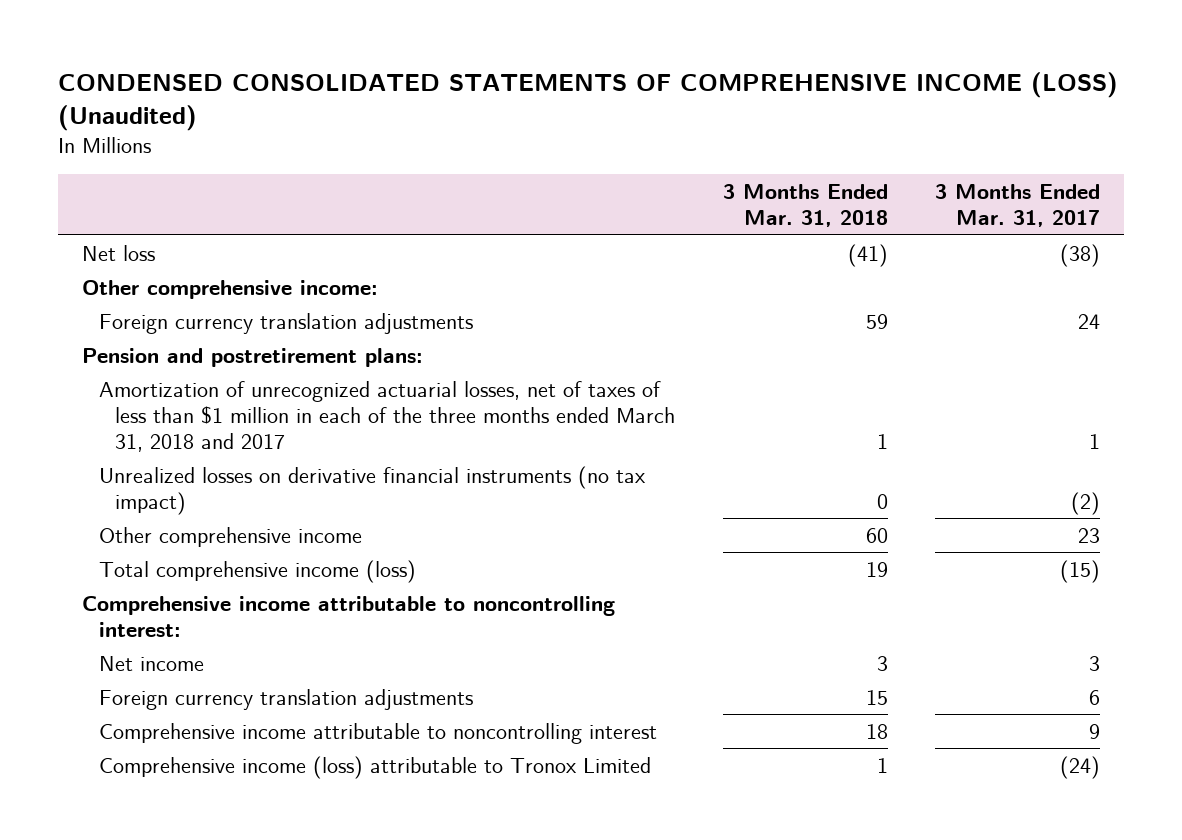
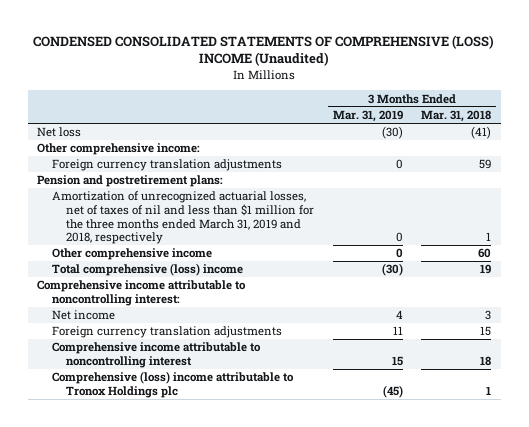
- CONDENSED CONSOLIDATED STATEMENTS OF COMPREHENSIVE INCOME (LOSS) (Unaudited)
+ CONDENSED CONSOLIDATED STATEMENTS OF COMPREHENSIVE (LOSS) INCOME (Unaudited)
- | 3 Months Ended Mar. 31, 2018 | 3 Months Ended Mar. 31, 2017
+ | 3 Months Ended Mar. 31, 2019 | 3 Months Ended Mar. 31, 2018
- Amortization of unrecognized actuarial losses, net of taxes of less than $1 million in each of the three months ended March 31, 2018 and 2017 | 1 | 1
- Unrealized losses on derivative financial instruments (no tax impact) | 0 | (2)
+ Amortization of unrecognized actuarial losses, net of taxes of nil and less than $1 million for the three months ended March 31, 2019 and 2018, respectively | 0 | 1
- Total comprehensive income (loss) | 19 | (15)
+ Total comprehensive (loss) income | (30) | 19
- Comprehensive income (loss) attributable to Tronox Limited | 1 | (24)
+ Comprehensive (loss) income attributable to Tronox Holdings plc | (45) | 1

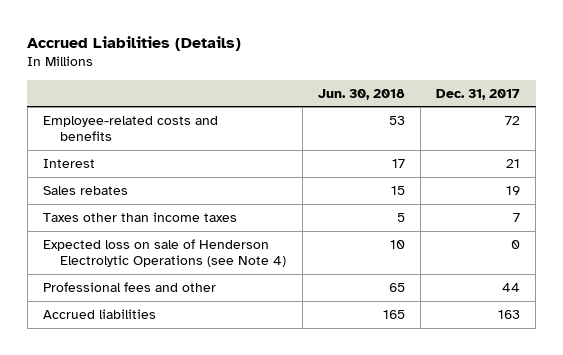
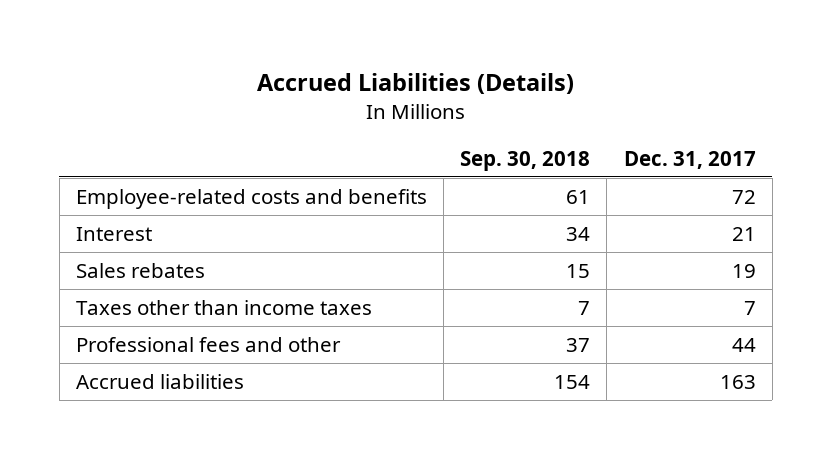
- | Jun. 30, 2018 | Dec. 31, 2017
+ | Sep. 30, 2018 | Dec. 31, 2017
- Expected loss on sale of Henderson Electrolytic Operations (see Note 4) | 10 | 0

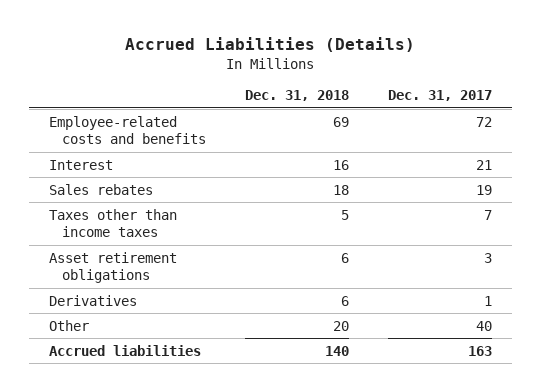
- | Sep. 30, 2018 | Dec. 31, 2017
+ | Dec. 31, 2018 | Dec. 31, 2017
- Professional fees and other | 37 | 44
+ Asset retirement obligations | 6 | 3
+ Derivatives | 6 | 1
+ Other | 20 | 40

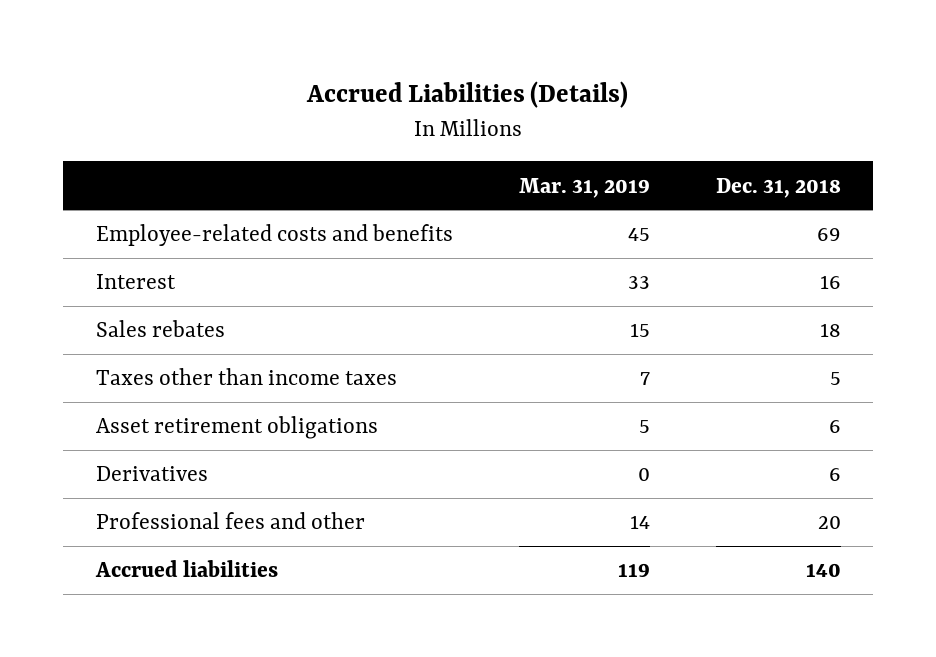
- | Dec. 31, 2018 | Dec. 31, 2017
+ | Mar. 31, 2019 | Dec. 31, 2018
- Other | 20 | 40
+ Professional fees and other | 14 | 20

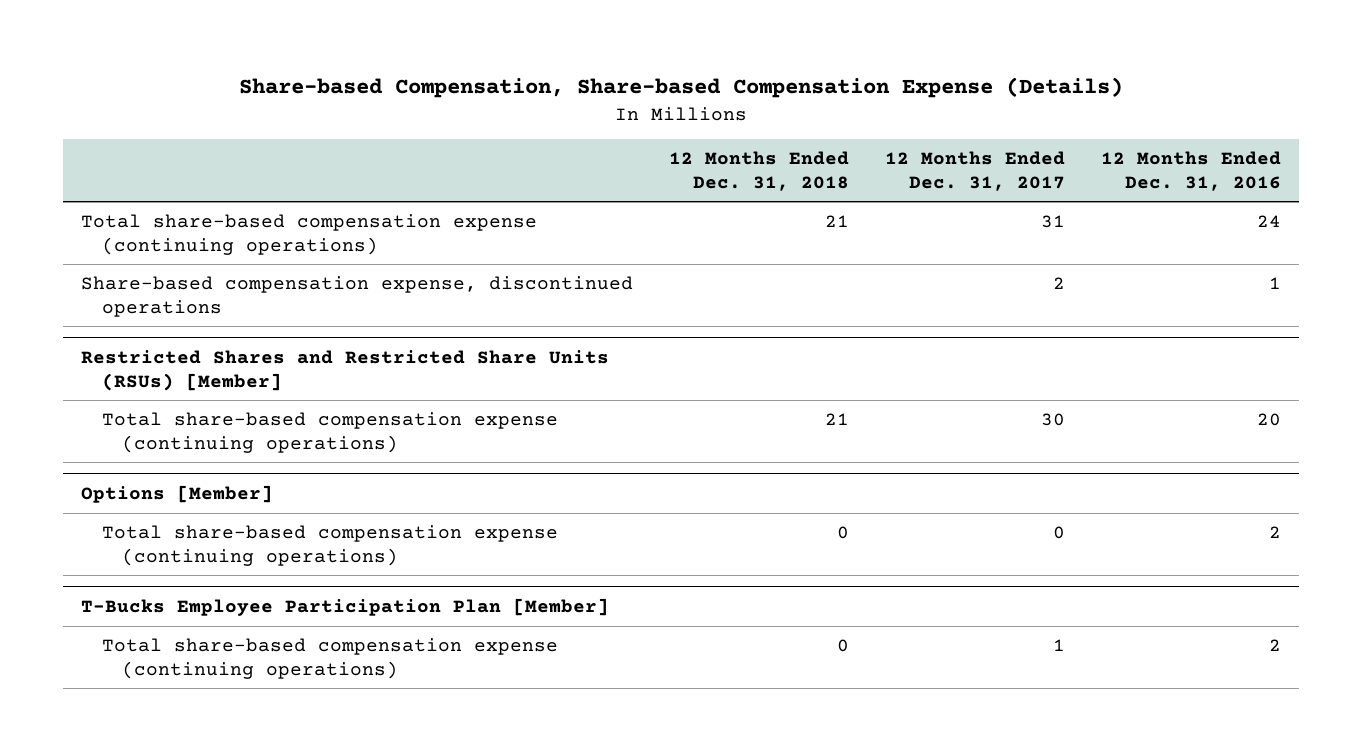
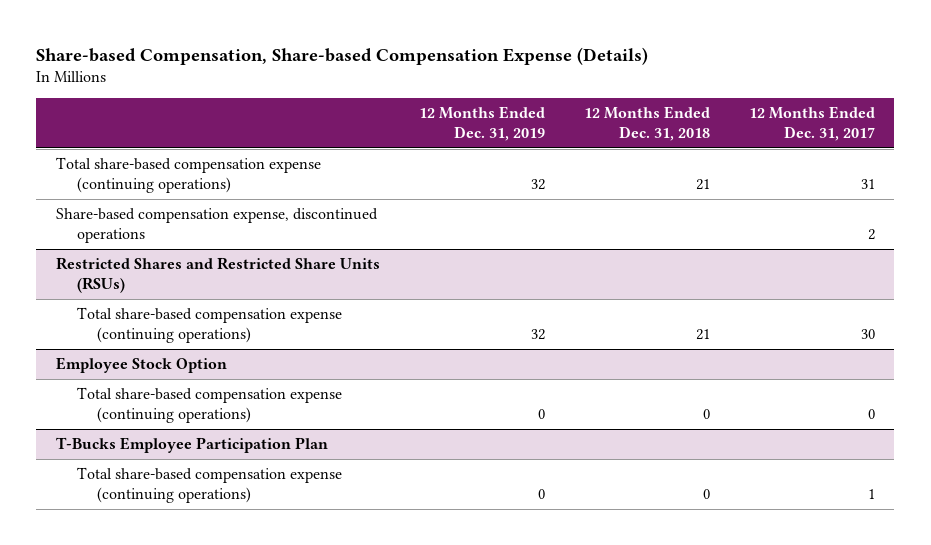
- | 12 Months Ended Dec. 31, 2018 | 12 Months Ended Dec. 31, 2017 | 12 Months Ended Dec. 31, 2016
+ | 12 Months Ended Dec. 31, 2019 | 12 Months Ended Dec. 31, 2018 | 12 Months Ended Dec. 31, 2017
- Restricted Shares and Restricted Share Units (RSUs) [Member]
+ Restricted Shares and Restricted Share Units (RSUs)
- Options [Member]
+ Employee Stock Option
- T-Bucks Employee Participation Plan [Member]
+ T-Bucks Employee Participation Plan

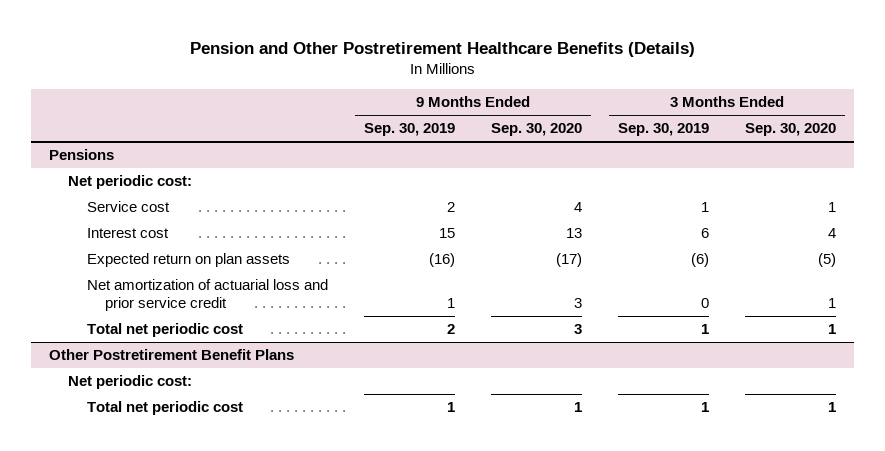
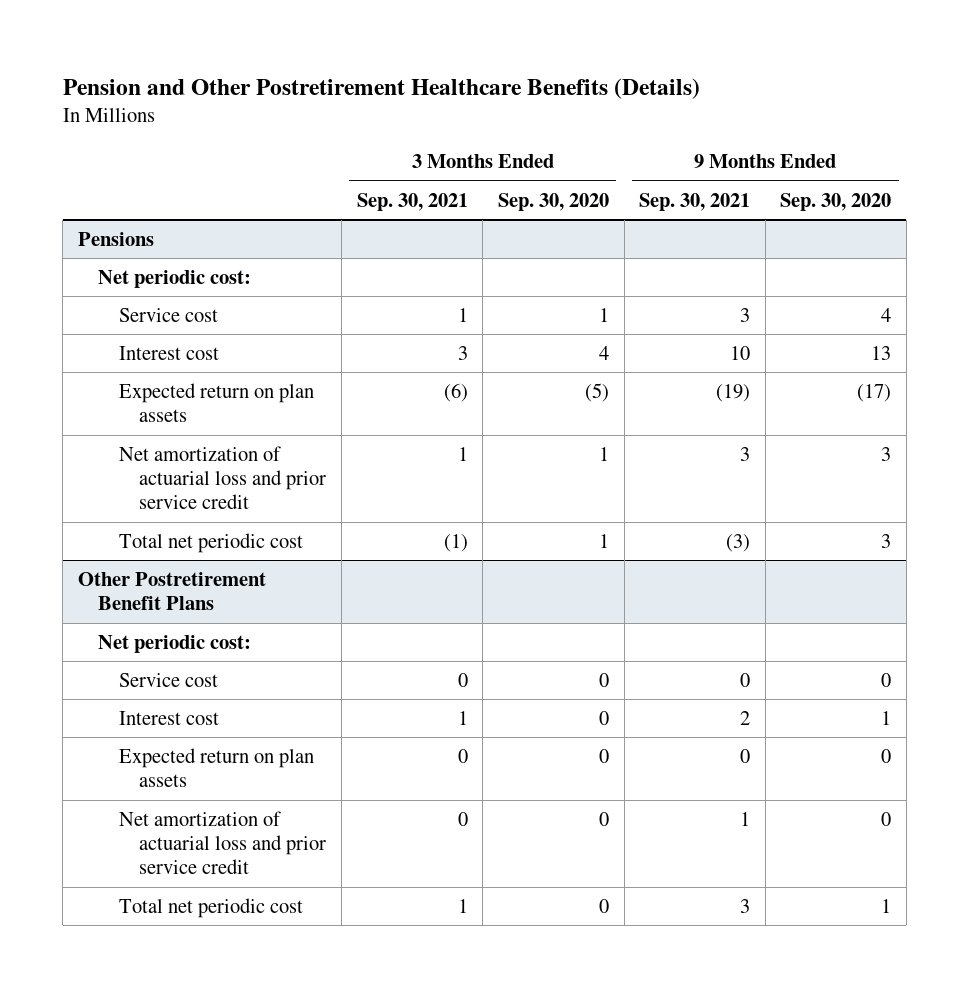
- | 9 Months Ended Sep. 30, 2019 | 9 Months Ended Sep. 30, 2020 | 3 Months Ended Sep. 30, 2019 | 3 Months Ended Sep. 30, 2020
+ | 3 Months Ended Sep. 30, 2021 | 3 Months Ended Sep. 30, 2020 | 9 Months Ended Sep. 30, 2021 | 9 Months Ended Sep. 30, 2020
@ Other Postretirement Benefit Plans
- Total net periodic cost | 1 | 1 | 1 | 1
+ Service cost | 0 | 0 | 0 | 0
+ Interest cost | 1 | 0 | 2 | 1
+ Expected return on plan assets | 0 | 0 | 0 | 0
+ Net amortization of actuarial loss and prior service credit | 0 | 0 | 1 | 0
+ Total net periodic cost | 1 | 0 | 3 | 1

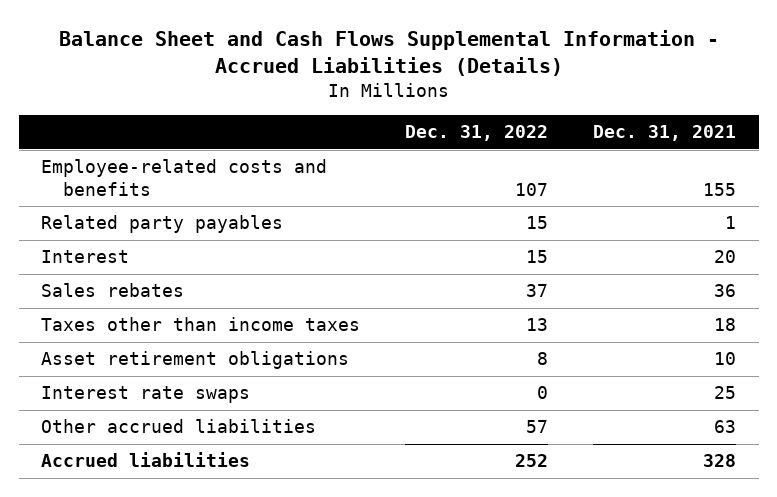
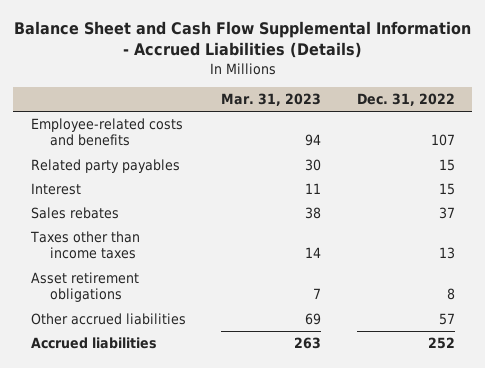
- Balance Sheet and Cash Flows Supplemental Information - Accrued Liabilities (Details)
+ Balance Sheet and Cash Flow Supplemental Information - Accrued Liabilities (Details)
- | Dec. 31, 2022 | Dec. 31, 2021
+ | Mar. 31, 2023 | Dec. 31, 2022
- Interest rate swaps | 0 | 25

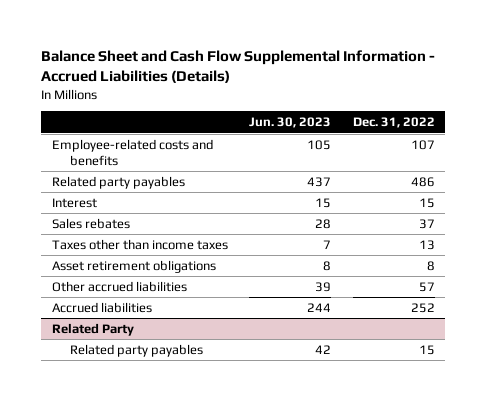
- | Mar. 31, 2023 | Dec. 31, 2022
+ | Jun. 30, 2023 | Dec. 31, 2022
- Related party payables | 30 | 15
+ Related party payables | 437 | 486
+ Related Party
+ Related party payables | 42 | 15

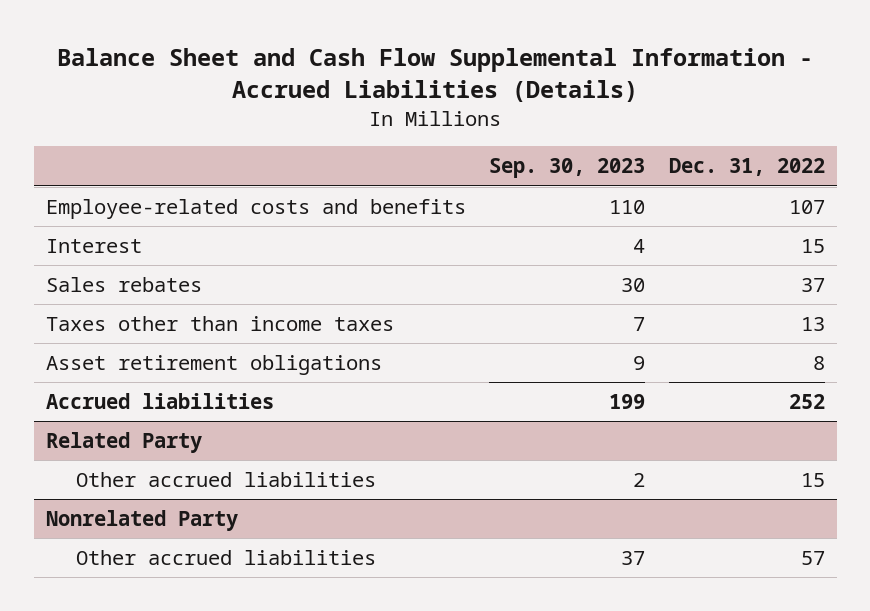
- | Jun. 30, 2023 | Dec. 31, 2022
+ | Sep. 30, 2023 | Dec. 31, 2022
- Related party payables | 437 | 486
- Other accrued liabilities | 39 | 57
@ Related Party
- Related party payables | 42 | 15
+ Other accrued liabilities | 2 | 15
+ Nonrelated Party
+ Other accrued liabilities | 37 | 57

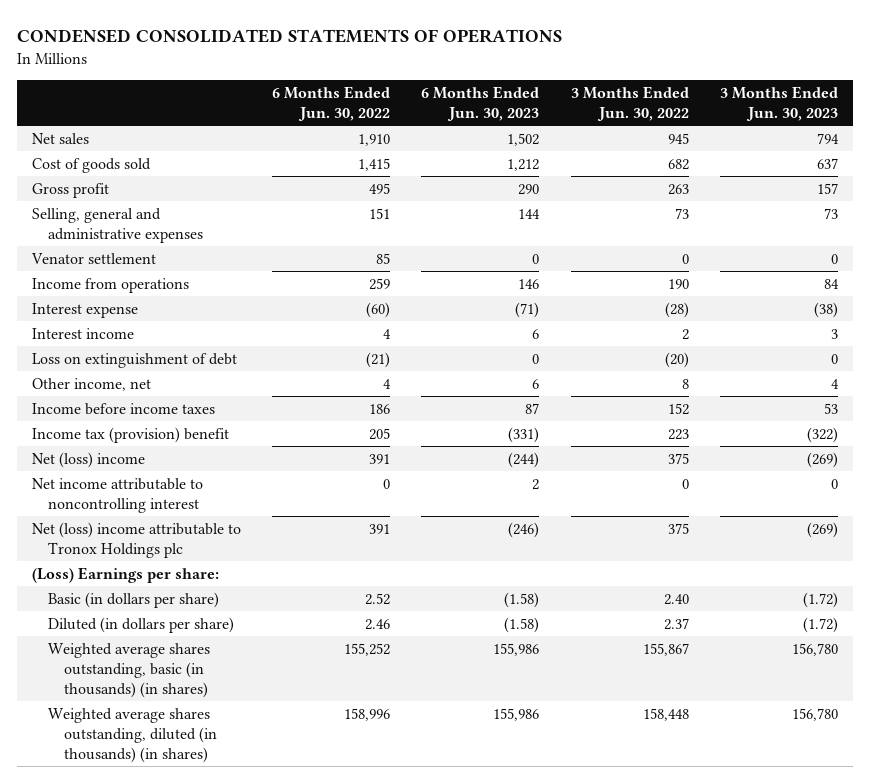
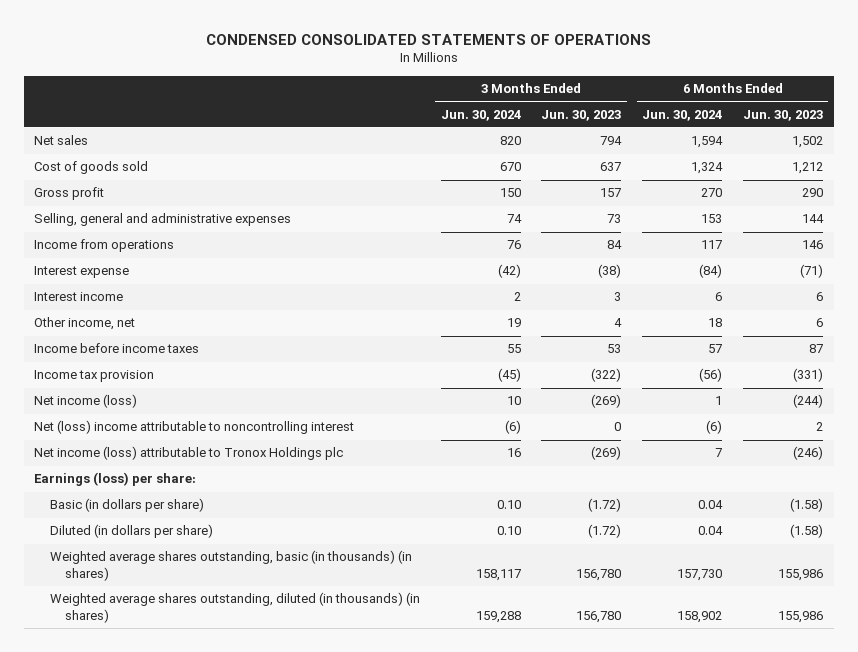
- | 6 Months Ended Jun. 30, 2022 | 6 Months Ended Jun. 30, 2023 | 3 Months Ended Jun. 30, 2022 | 3 Months Ended Jun. 30, 2023
+ | 3 Months Ended Jun. 30, 2024 | 3 Months Ended Jun. 30, 2023 | 6 Months Ended Jun. 30, 2024 | 6 Months Ended Jun. 30, 2023
- Venator settlement | 85 | 0 | 0 | 0
- Loss on extinguishment of debt | (21) | 0 | (20) | 0
- Income tax (provision) benefit | 205 | (331) | 223 | (322)
- Net (loss) income | 391 | (244) | 375 | (269)
- Net income attributable to noncontrolling interest | 0 | 2 | 0 | 0
- Net (loss) income attributable to Tronox Holdings plc | 391 | (246) | 375 | (269)
- (Loss) Earnings per share:
+ Income tax provision | (45) | (322) | (56) | (331)
+ Net income (loss) | 10 | (269) | 1 | (244)
+ Net (loss) income attributable to noncontrolling interest | (6) | 0 | (6) | 2
+ Net income (loss) attributable to Tronox Holdings plc | 16 | (269) | 7 | (246)
+ Earnings (loss) per share:

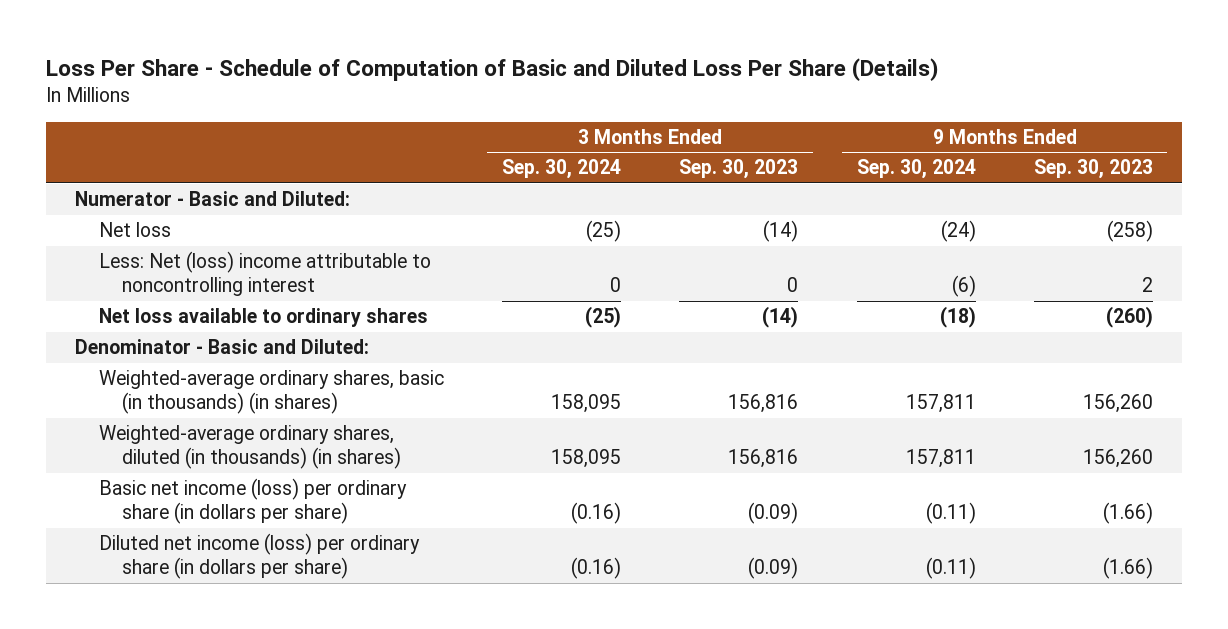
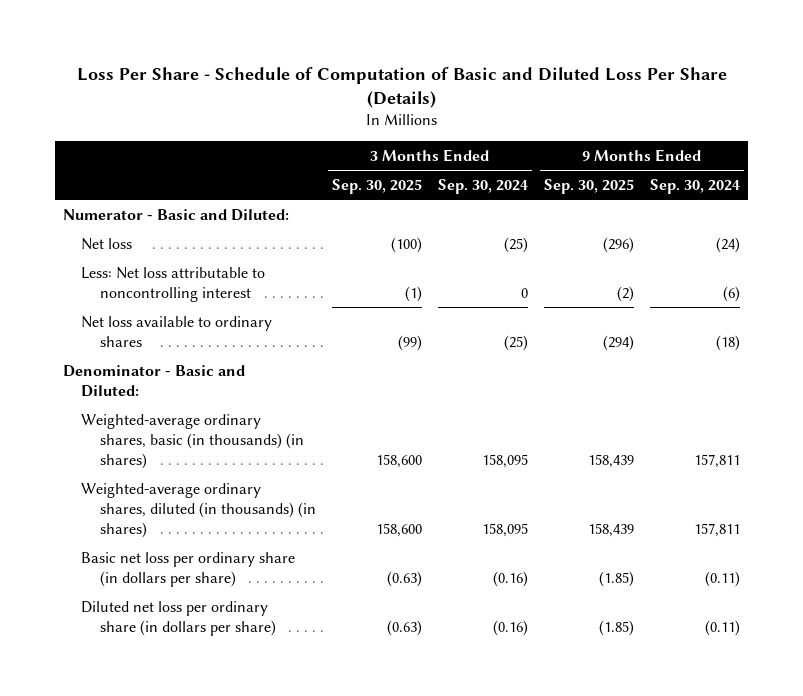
- | 3 Months Ended Sep. 30, 2024 | 3 Months Ended Sep. 30, 2023 | 9 Months Ended Sep. 30, 2024 | 9 Months Ended Sep. 30, 2023
+ | 3 Months Ended Sep. 30, 2025 | 3 Months Ended Sep. 30, 2024 | 9 Months Ended Sep. 30, 2025 | 9 Months Ended Sep. 30, 2024
- Less: Net (loss) income attributable to noncontrolling interest | 0 | 0 | (6) | 2
+ Less: Net loss attributable to noncontrolling interest | (1) | 0 | (2) | (6)
- Basic net income (loss) per ordinary share (in dollars per share) | (0.16) | (0.09) | (0.11) | (1.66)
- Diluted net income (loss) per ordinary share (in dollars per share) | (0.16) | (0.09) | (0.11) | (1.66)
+ Basic net loss per ordinary share (in dollars per share) | (0.63) | (0.16) | (1.85) | (0.11)
+ Diluted net loss per ordinary share (in dollars per share) | (0.63) | (0.16) | (1.85) | (0.11)

